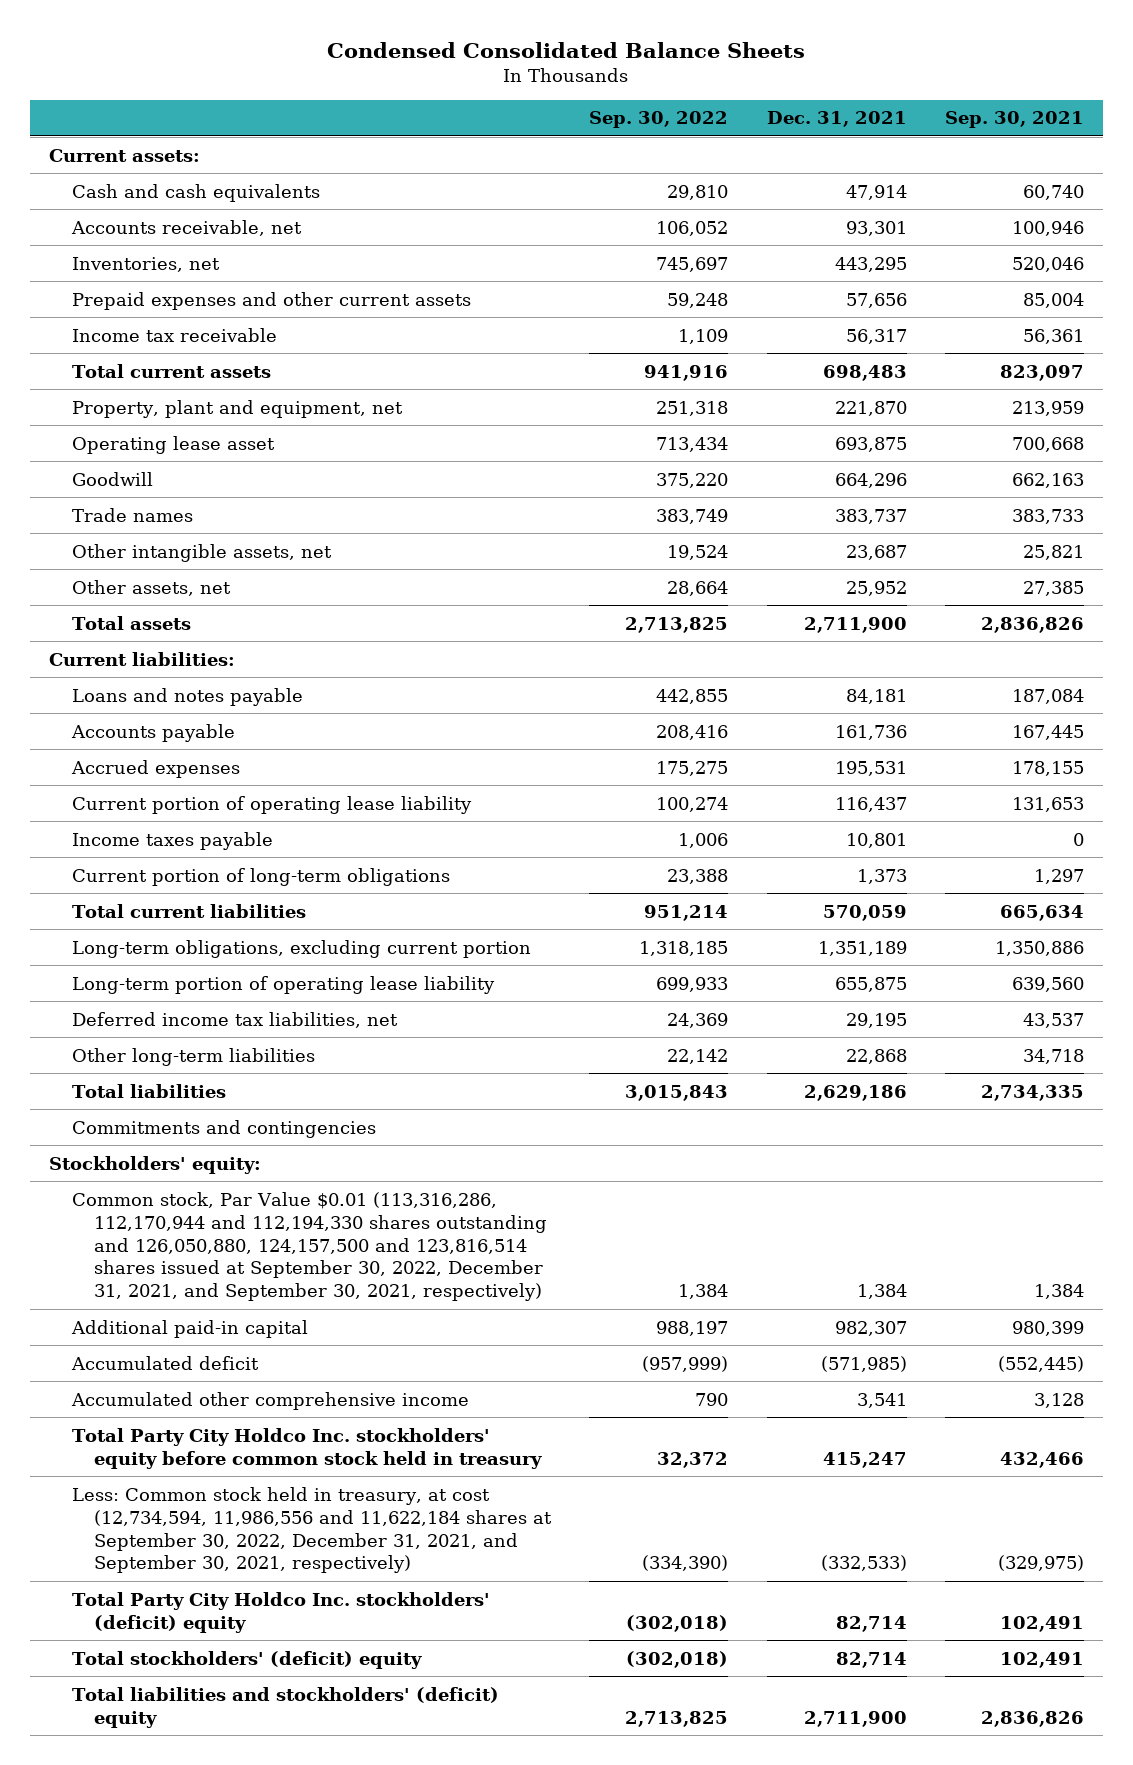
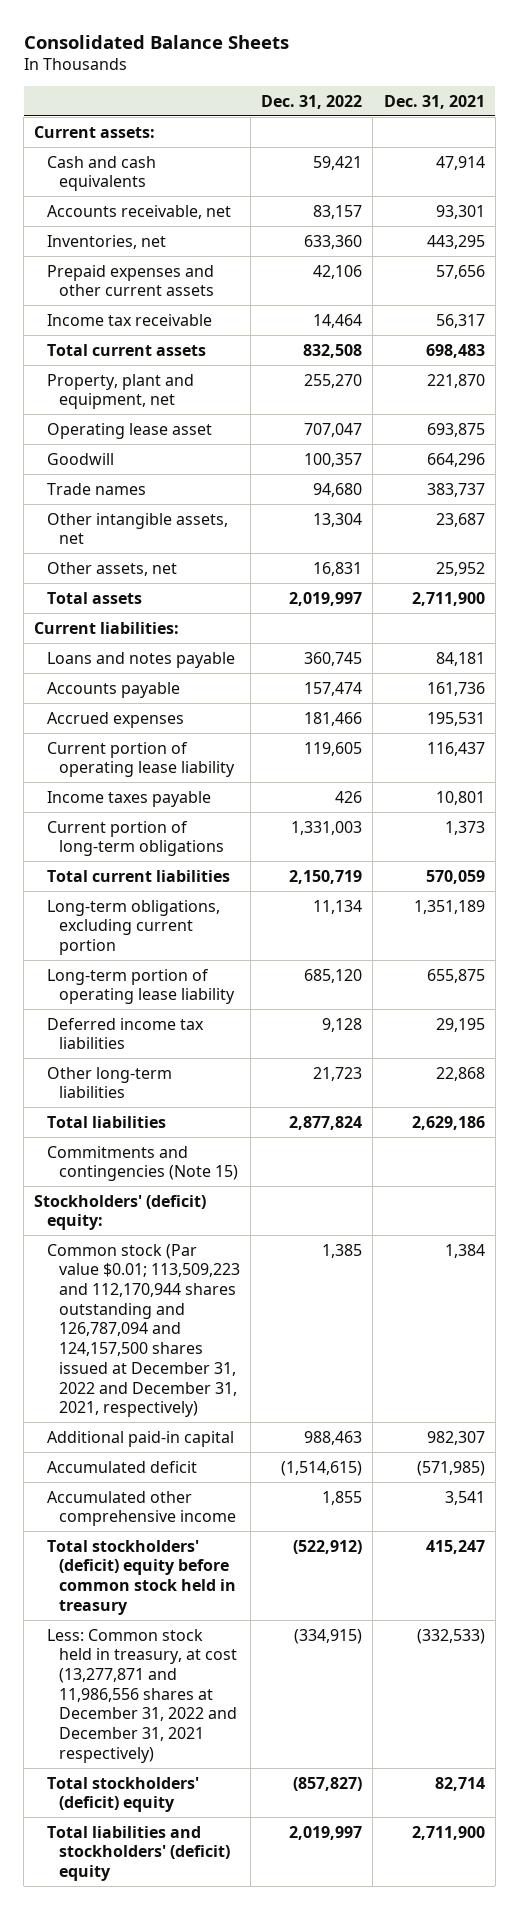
- Condensed Consolidated Balance Sheets
+ Consolidated Balance Sheets
- | Sep. 30, 2022 | Dec. 31, 2021 | Sep. 30, 2021
+ | Dec. 31, 2022 | Dec. 31, 2021
- Deferred income tax liabilities, net | 24,369 | 29,195 | 43,537
+ Deferred income tax liabilities | 9,128 | 29,195
- Commitments and contingencies
- Stockholders' equity:
- Common stock, Par Value $0.01 (113,316,286, 112,170,944 and 112,194,330 shares outstanding and 126,050,880, 124,157,500 and 123,816,514 shares issued at September 30, 2022, December 31, 2021, and September 30, 2021, respectively) | 1,384 | 1,384 | 1,384
+ Commitments and contingencies (Note 15)
+ Stockholders' (deficit) equity:
+ Common stock (Par value $0.01; 113,509,223 and 112,170,944 shares outstanding and 126,787,094 and 124,157,500 shares issued at December 31, 2022 and December 31, 2021, respectively) | 1,385 | 1,384
- Total Party City Holdco Inc. stockholders' equity before common stock held in treasury | 32,372 | 415,247 | 432,466
- Less: Common stock held in treasury, at cost (12,734,594, 11,986,556 and 11,622,184 shares at September 30, 2022, December 31, 2021, and September 30, 2021, respectively) | (334,390) | (332,533) | (329,975)
- Total Party City Holdco Inc. stockholders' (deficit) equity | (302,018) | 82,714 | 102,491
+ Total stockholders' (deficit) equity before common stock held in treasury | (522,912) | 415,247
+ Less: Common stock held in treasury, at cost (13,277,871 and 11,986,556 shares at December 31, 2022 and December 31, 2021 respectively) | (334,915) | (332,533)

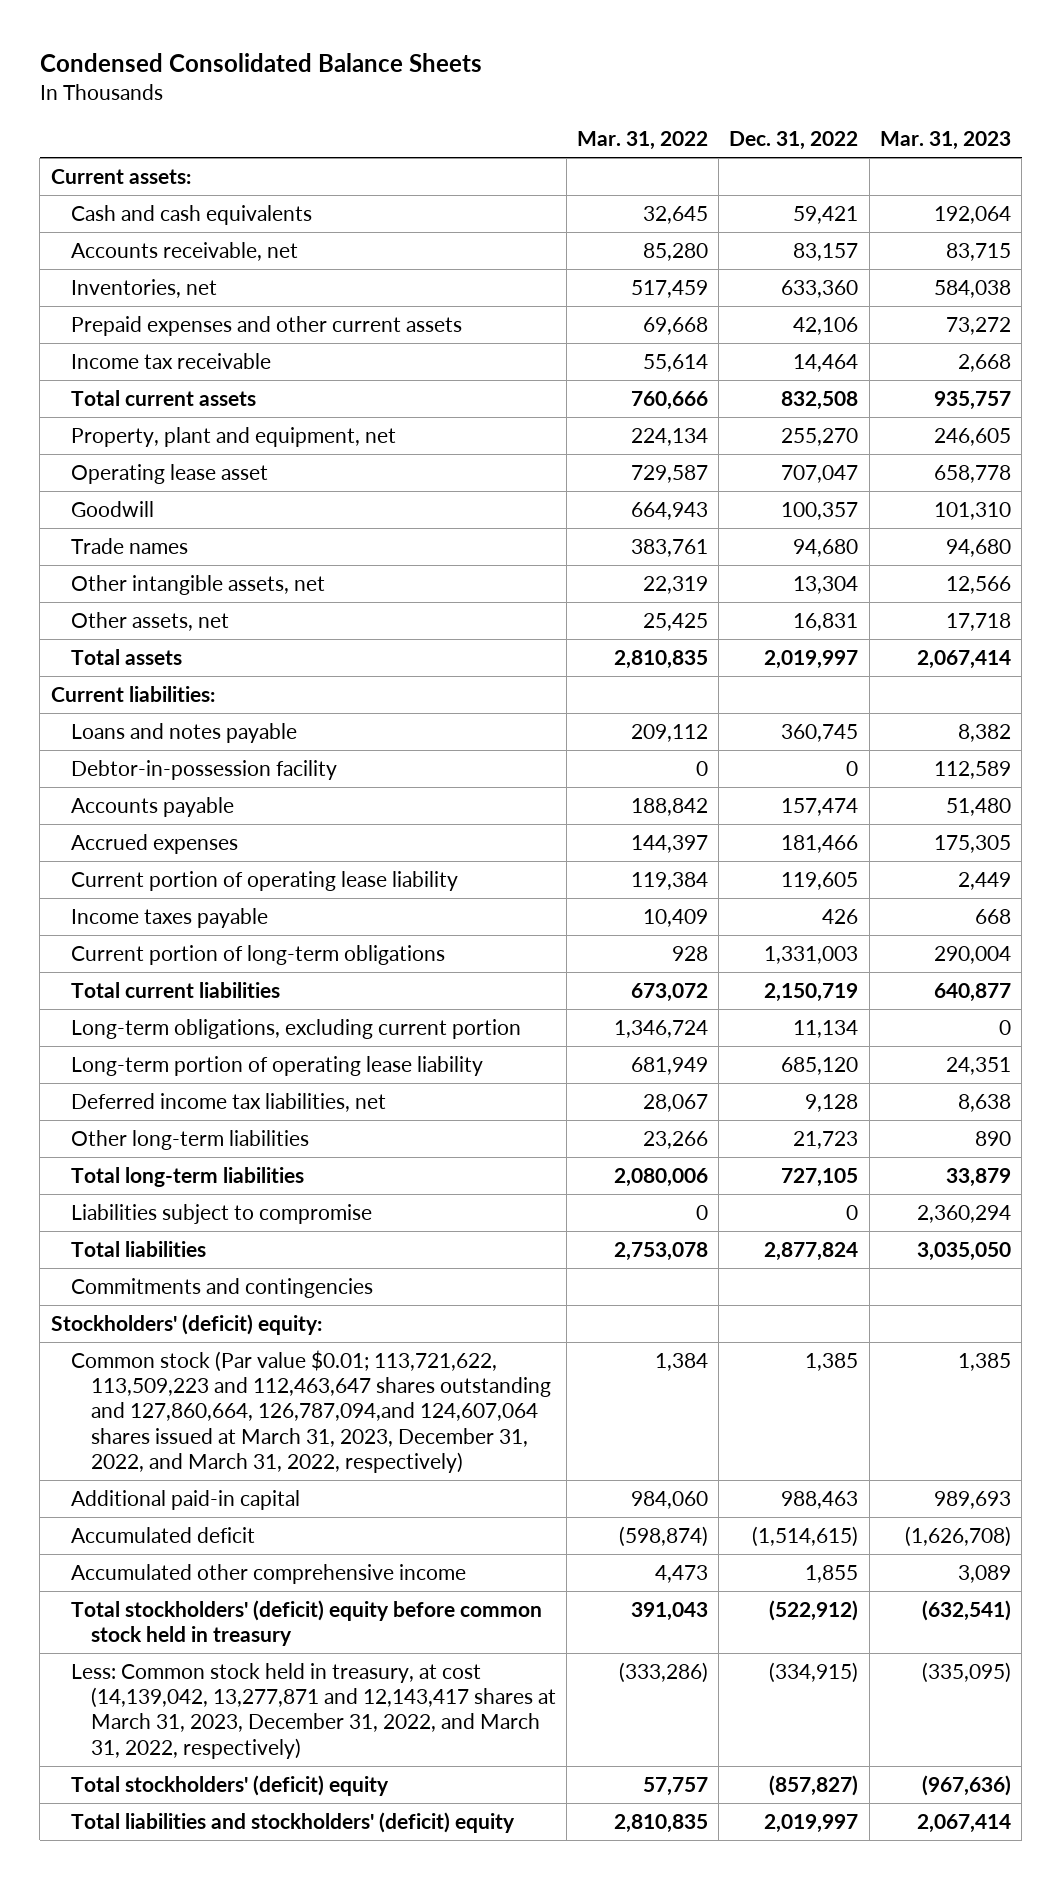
- Consolidated Balance Sheets
+ Condensed Consolidated Balance Sheets
- | Dec. 31, 2022 | Dec. 31, 2021
+ | Mar. 31, 2022 | Dec. 31, 2022 | Mar. 31, 2023
+ Debtor-in-possession facility | 0 | 0 | 112,589
- Deferred income tax liabilities | 9,128 | 29,195
+ Deferred income tax liabilities, net | 28,067 | 9,128 | 8,638
+ Total long-term liabilities | 2,080,006 | 727,105 | 33,879
+ Liabilities subject to compromise | 0 | 0 | 2,360,294
- Commitments and contingencies (Note 15)
+ Commitments and contingencies
- Common stock (Par value $0.01; 113,509,223 and 112,170,944 shares outstanding and 126,787,094 and 124,157,500 shares issued at December 31, 2022 and December 31, 2021, respectively) | 1,385 | 1,384
+ Common stock (Par value $0.01; 113,721,622, 113,509,223 and 112,463,647 shares outstanding and 127,860,664, 126,787,094,and 124,607,064 shares issued at March 31, 2023, December 31, 2022, and March 31, 2022, respectively) | 1,384 | 1,385 | 1,385
- Less: Common stock held in treasury, at cost (13,277,871 and 11,986,556 shares at December 31, 2022 and December 31, 2021 respectively) | (334,915) | (332,533)
+ Less: Common stock held in treasury, at cost (14,139,042, 13,277,871 and 12,143,417 shares at March 31, 2023, December 31, 2022, and March 31, 2022, respectively) | (333,286) | (334,915) | (335,095)

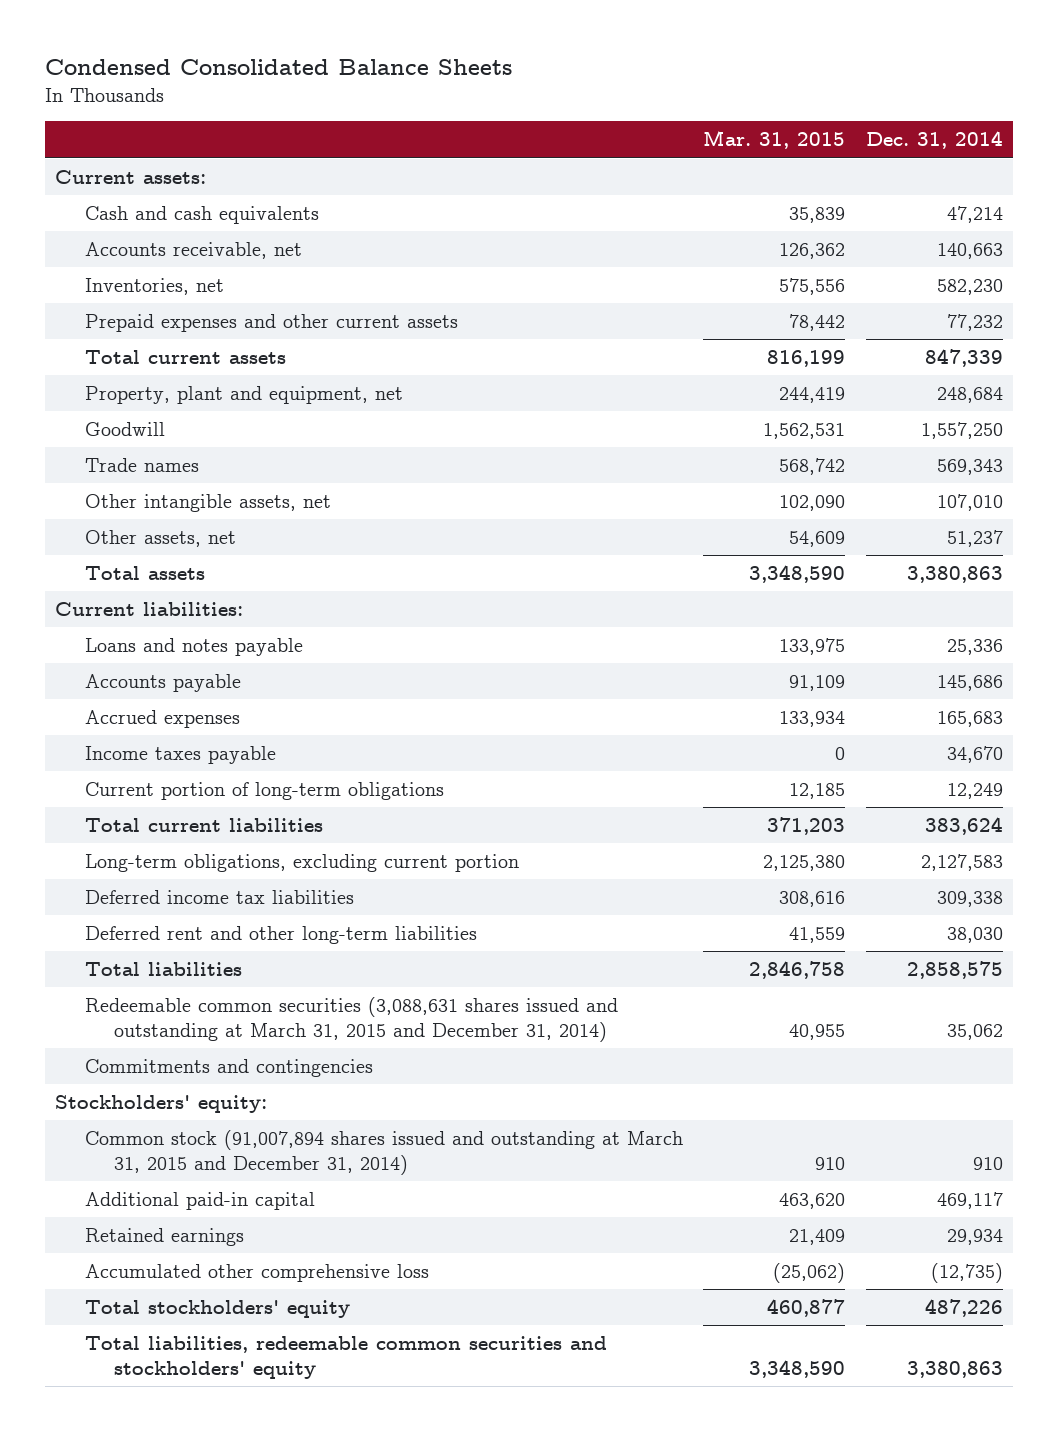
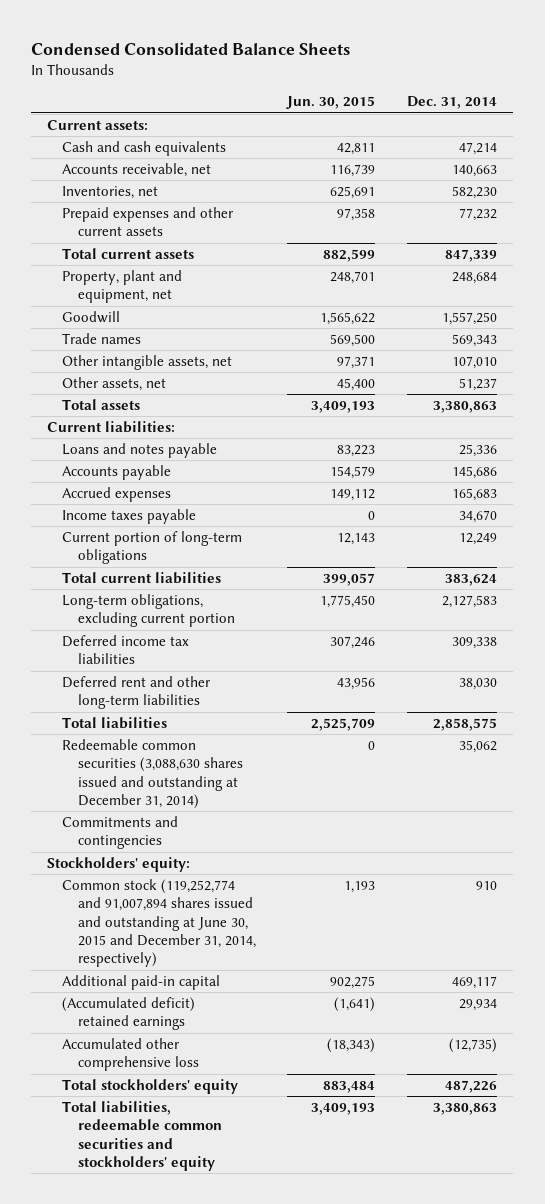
- | Mar. 31, 2015 | Dec. 31, 2014
+ | Jun. 30, 2015 | Dec. 31, 2014
- Redeemable common securities (3,088,631 shares issued and outstanding at March 31, 2015 and December 31, 2014) | 40,955 | 35,062
+ Redeemable common securities (3,088,630 shares issued and outstanding at December 31, 2014) | 0 | 35,062
- Common stock (91,007,894 shares issued and outstanding at March 31, 2015 and December 31, 2014) | 910 | 910
+ Common stock (119,252,774 and 91,007,894 shares issued and outstanding at June 30, 2015 and December 31, 2014, respectively) | 1,193 | 910
- Retained earnings | 21,409 | 29,934
+ (Accumulated deficit) retained earnings | (1,641) | 29,934

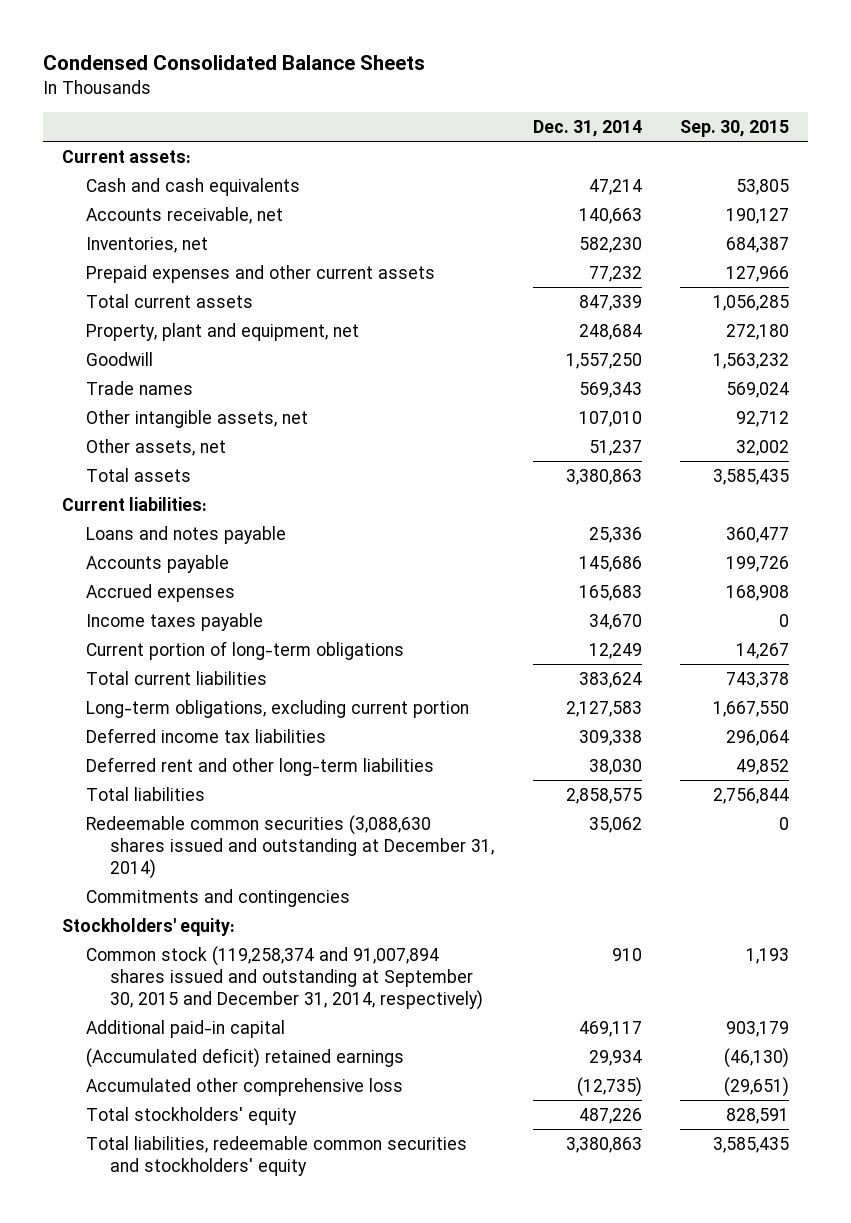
- | Jun. 30, 2015 | Dec. 31, 2014
+ | Dec. 31, 2014 | Sep. 30, 2015
- Common stock (119,252,774 and 91,007,894 shares issued and outstanding at June 30, 2015 and December 31, 2014, respectively) | 1,193 | 910
+ Common stock (119,258,374 and 91,007,894 shares issued and outstanding at September 30, 2015 and December 31, 2014, respectively) | 910 | 1,193

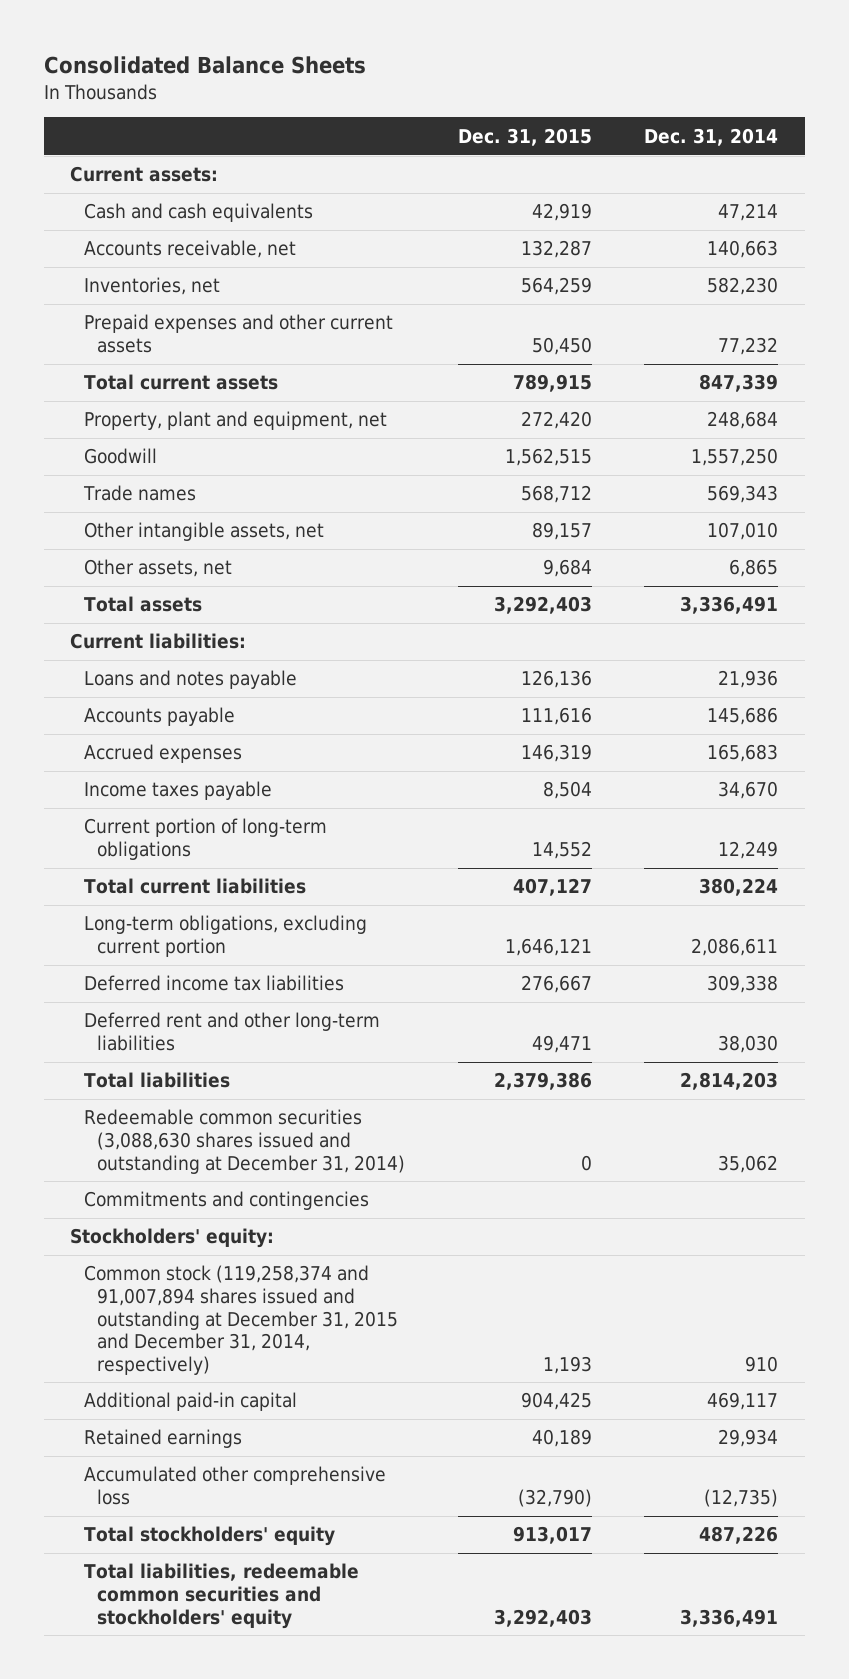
- Condensed Consolidated Balance Sheets
+ Consolidated Balance Sheets
- | Dec. 31, 2014 | Sep. 30, 2015
+ | Dec. 31, 2015 | Dec. 31, 2014
- Other assets, net | 51,237 | 32,002
- Total assets | 3,380,863 | 3,585,435
+ Other assets, net | 9,684 | 6,865
+ Total assets | 3,292,403 | 3,336,491
- Loans and notes payable | 25,336 | 360,477
+ Loans and notes payable | 126,136 | 21,936
- Total current liabilities | 383,624 | 743,378
- Long-term obligations, excluding current portion | 2,127,583 | 1,667,550
+ Total current liabilities | 407,127 | 380,224
+ Long-term obligations, excluding current portion | 1,646,121 | 2,086,611
- Total liabilities | 2,858,575 | 2,756,844
+ Total liabilities | 2,379,386 | 2,814,203
- Common stock (119,258,374 and 91,007,894 shares issued and outstanding at September 30, 2015 and December 31, 2014, respectively) | 910 | 1,193
+ Common stock (119,258,374 and 91,007,894 shares issued and outstanding at December 31, 2015 and December 31, 2014, respectively) | 1,193 | 910
- (Accumulated deficit) retained earnings | 29,934 | (46,130)
+ Retained earnings | 40,189 | 29,934
- Total liabilities, redeemable common securities and stockholders' equity | 3,380,863 | 3,585,435
+ Total liabilities, redeemable common securities and stockholders' equity | 3,292,403 | 3,336,491

